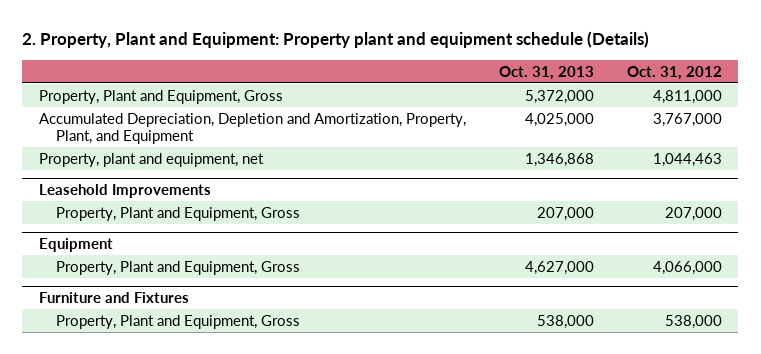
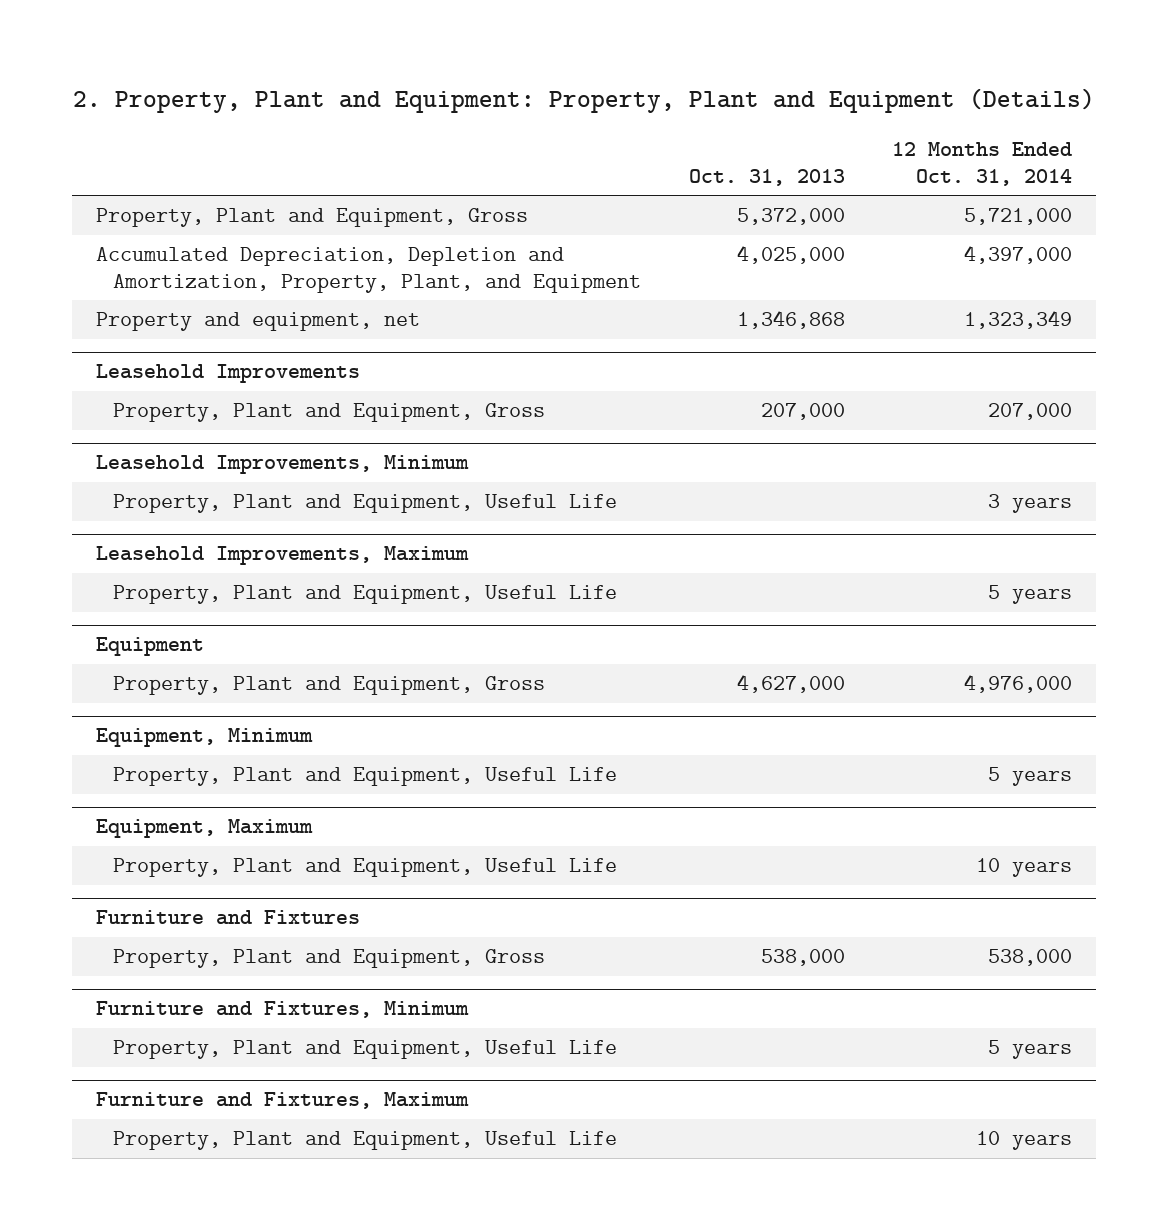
- 2. Property, Plant and Equipment: Property plant and equipment schedule (Details)
+ 2. Property, Plant and Equipment: Property, Plant and Equipment (Details)
- | Oct. 31, 2013 | Oct. 31, 2012
+ | Oct. 31, 2013 | 12 Months Ended Oct. 31, 2014
- Property, plant and equipment, net | 1,346,868 | 1,044,463
+ Property and equipment, net | 1,346,868 | 1,323,349
+ Leasehold Improvements, Minimum
+ Property, Plant and Equipment, Useful Life | | 3 years
+ Leasehold Improvements, Maximum
+ Property, Plant and Equipment, Useful Life | | 5 years
+ Equipment, Minimum
+ Property, Plant and Equipment, Useful Life | | 5 years
+ Equipment, Maximum
+ Property, Plant and Equipment, Useful Life | | 10 years
+ Furniture and Fixtures, Minimum
+ Property, Plant and Equipment, Useful Life | | 5 years
+ Furniture and Fixtures, Maximum
+ Property, Plant and Equipment, Useful Life | | 10 years

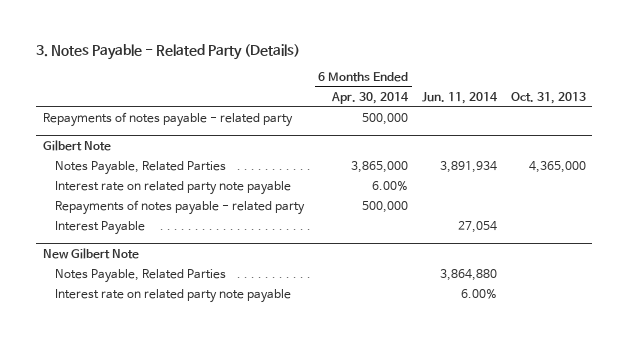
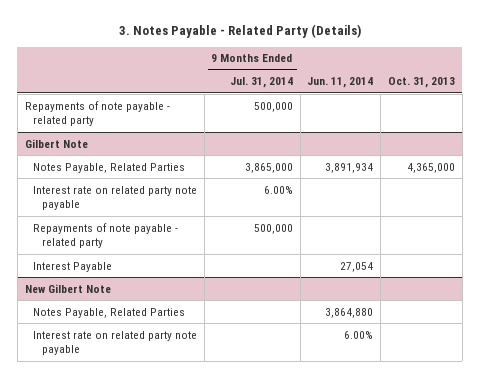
- | 6 Months Ended Apr. 30, 2014 | Jun. 11, 2014 | Oct. 31, 2013
+ | 9 Months Ended Jul. 31, 2014 | Jun. 11, 2014 | Oct. 31, 2013
- Repayments of notes payable - related party | 500,000 | |
+ Repayments of note payable - related party | 500,000 | |
@ Gilbert Note
- Repayments of notes payable - related party | 500,000 | |
+ Repayments of note payable - related party | 500,000 | |

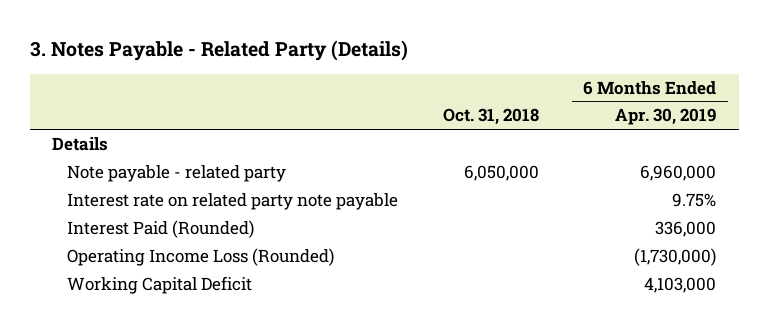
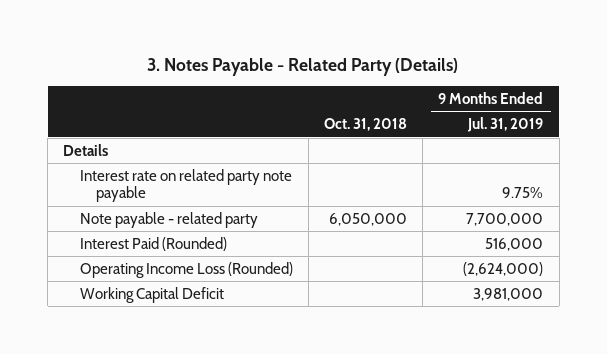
- | Oct. 31, 2018 | 6 Months Ended Apr. 30, 2019
+ | Oct. 31, 2018 | 9 Months Ended Jul. 31, 2019
moved down: Note payable - related party | 6,050,000 | 7,700,000

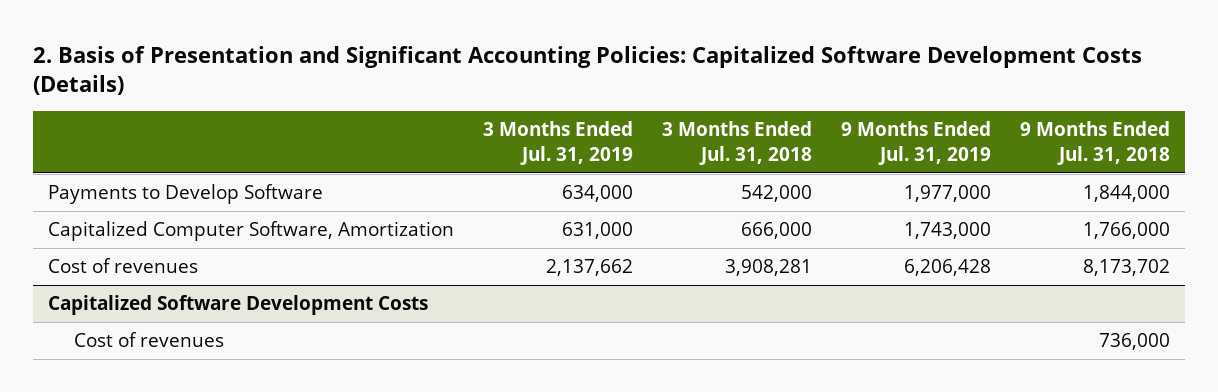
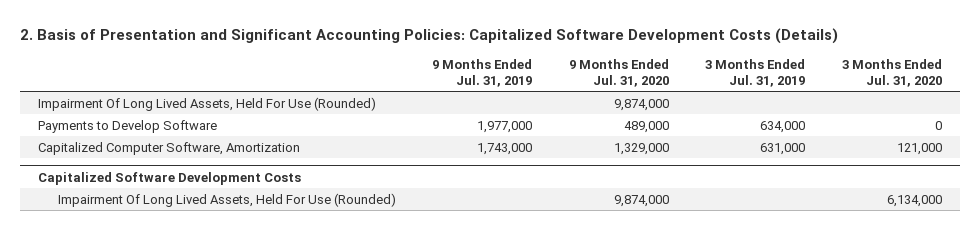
- | 3 Months Ended Jul. 31, 2019 | 3 Months Ended Jul. 31, 2018 | 9 Months Ended Jul. 31, 2019 | 9 Months Ended Jul. 31, 2018
+ | 9 Months Ended Jul. 31, 2019 | 9 Months Ended Jul. 31, 2020 | 3 Months Ended Jul. 31, 2019 | 3 Months Ended Jul. 31, 2020
+ Impairment Of Long Lived Assets, Held For Use (Rounded) | | 9,874,000 | |
- Cost of revenues | 2,137,662 | 3,908,281 | 6,206,428 | 8,173,702
@ Capitalized Software Development Costs
- Cost of revenues | | | | 736,000
+ Impairment Of Long Lived Assets, Held For Use (Rounded) | | 9,874,000 | | 6,134,000

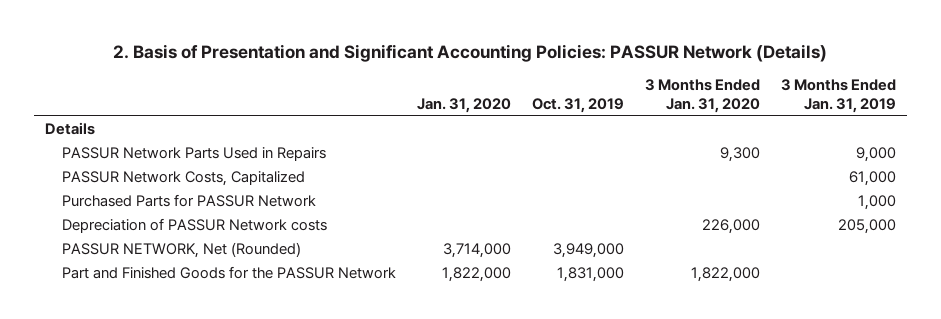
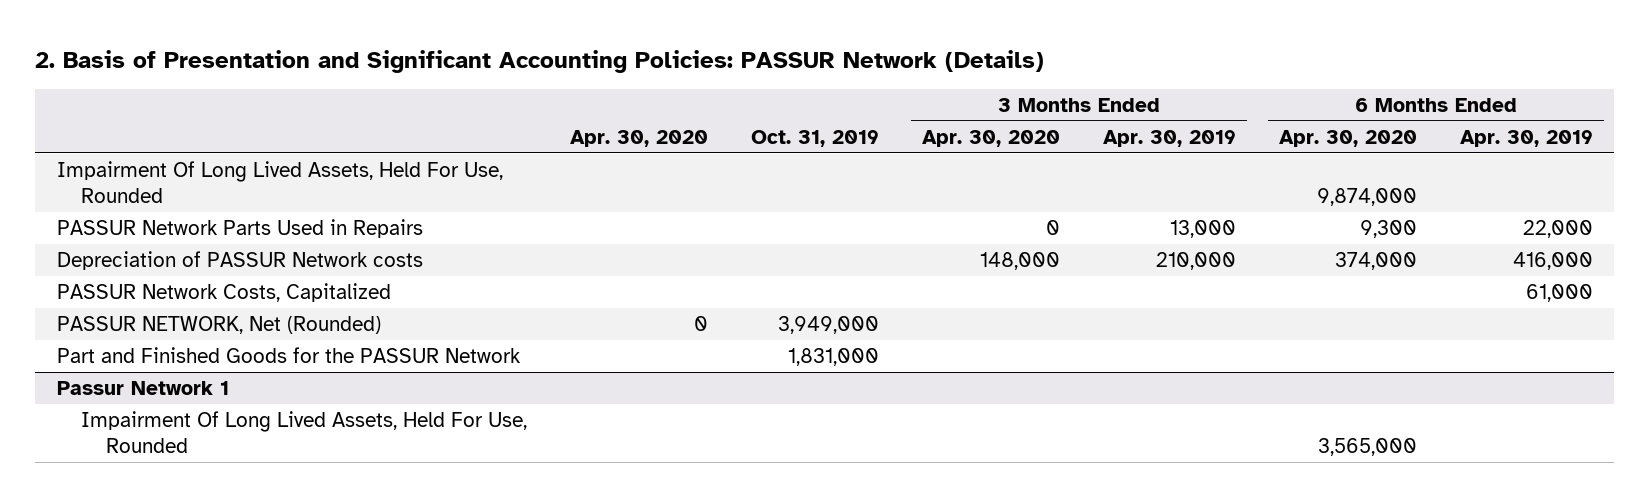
- | Jan. 31, 2020 | Oct. 31, 2019 | 3 Months Ended Jan. 31, 2020 | 3 Months Ended Jan. 31, 2019
+ | Apr. 30, 2020 | Oct. 31, 2019 | 3 Months Ended Apr. 30, 2020 | 3 Months Ended Apr. 30, 2019 | 6 Months Ended Apr. 30, 2020 | 6 Months Ended Apr. 30, 2019
- Details
+ Impairment Of Long Lived Assets, Held For Use, Rounded | | | | | 9,874,000 |
- Purchased Parts for PASSUR Network | | | | 1,000
moved down: PASSUR Network Costs, Capitalized | | | | | | 61,000
+ Passur Network 1
+ Impairment Of Long Lived Assets, Held For Use, Rounded | | | | | 3,565,000 |

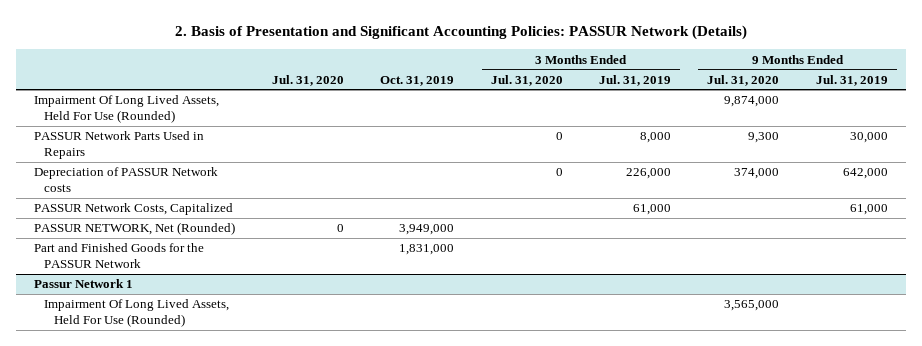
- | Apr. 30, 2020 | Oct. 31, 2019 | 3 Months Ended Apr. 30, 2020 | 3 Months Ended Apr. 30, 2019 | 6 Months Ended Apr. 30, 2020 | 6 Months Ended Apr. 30, 2019
+ | Jul. 31, 2020 | Oct. 31, 2019 | 3 Months Ended Jul. 31, 2020 | 3 Months Ended Jul. 31, 2019 | 9 Months Ended Jul. 31, 2020 | 9 Months Ended Jul. 31, 2019
- Impairment Of Long Lived Assets, Held For Use, Rounded | | | | | 9,874,000 |
+ Impairment Of Long Lived Assets, Held For Use (Rounded) | | | | | 9,874,000 |
@ Passur Network 1
- Impairment Of Long Lived Assets, Held For Use, Rounded | | | | | 3,565,000 |
+ Impairment Of Long Lived Assets, Held For Use (Rounded) | | | | | 3,565,000 |

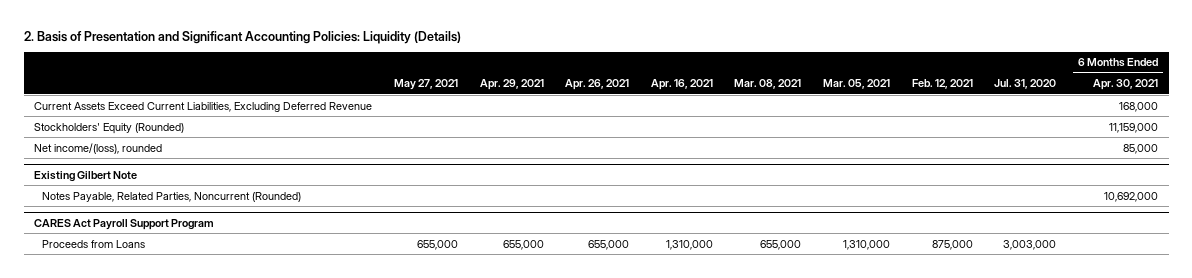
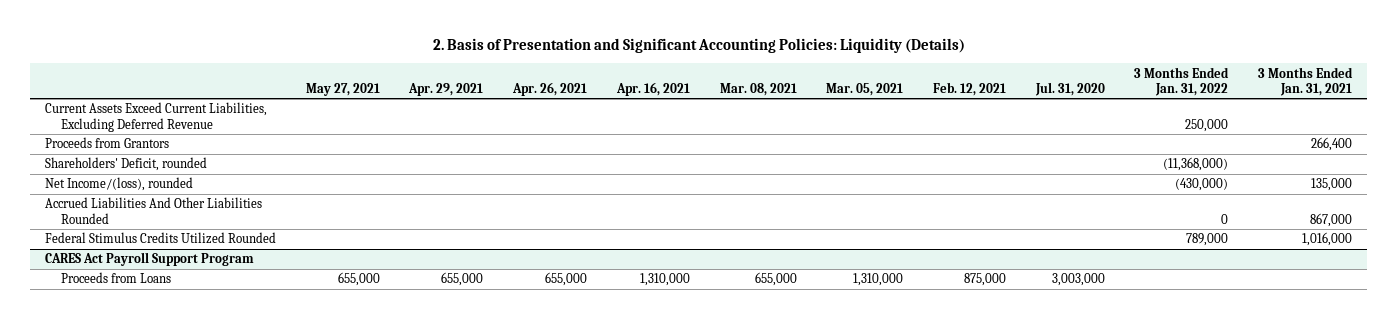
- | May 27, 2021 | Apr. 29, 2021 | Apr. 26, 2021 | Apr. 16, 2021 | Mar. 08, 2021 | Mar. 05, 2021 | Feb. 12, 2021 | Jul. 31, 2020 | 6 Months Ended Apr. 30, 2021
+ | May 27, 2021 | Apr. 29, 2021 | Apr. 26, 2021 | Apr. 16, 2021 | Mar. 08, 2021 | Mar. 05, 2021 | Feb. 12, 2021 | Jul. 31, 2020 | 3 Months Ended Jan. 31, 2022 | 3 Months Ended Jan. 31, 2021
- Stockholders' Equity (Rounded) | | | | | | | | | 11,159,000
- Net income/(loss), rounded | | | | | | | | | 85,000
- Existing Gilbert Note
- Notes Payable, Related Parties, Noncurrent (Rounded) | | | | | | | | | 10,692,000
+ Proceeds from Grantors | | | | | | | | | | 266,400
+ Shareholders' Deficit, rounded | | | | | | | | | (11,368,000) |
+ Net Income/(loss), rounded | | | | | | | | | (430,000) | 135,000
+ Accrued Liabilities And Other Liabilities Rounded | | | | | | | | | 0 | 867,000
+ Federal Stimulus Credits Utilized Rounded | | | | | | | | | 789,000 | 1,016,000

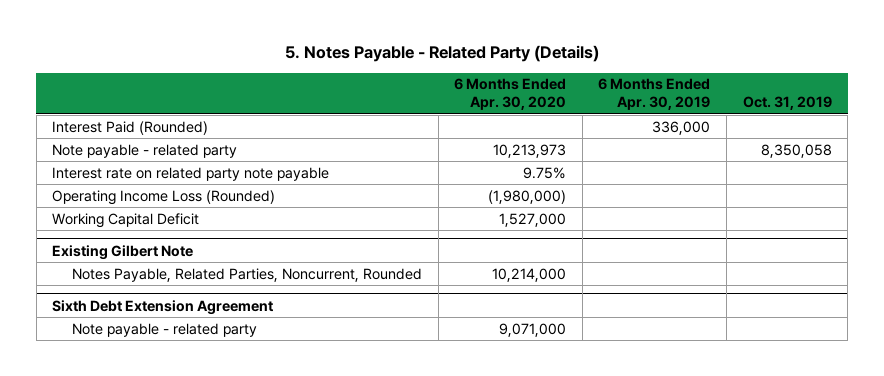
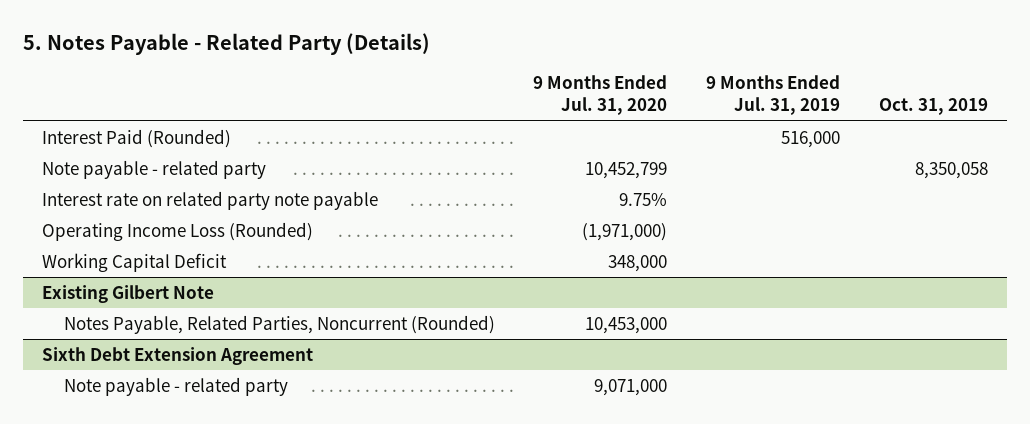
- | 6 Months Ended Apr. 30, 2020 | 6 Months Ended Apr. 30, 2019 | Oct. 31, 2019
+ | 9 Months Ended Jul. 31, 2020 | 9 Months Ended Jul. 31, 2019 | Oct. 31, 2019
@ Existing Gilbert Note
- Notes Payable, Related Parties, Noncurrent, Rounded | 10,214,000 | |
+ Notes Payable, Related Parties, Noncurrent (Rounded) | 10,453,000 | |

